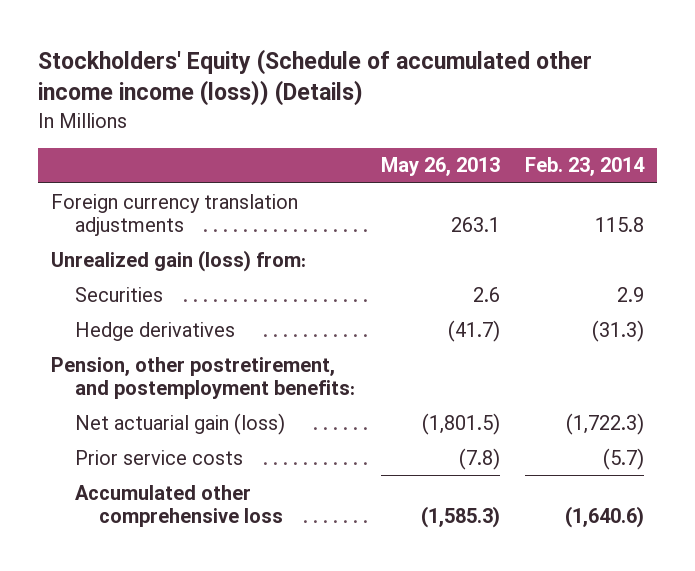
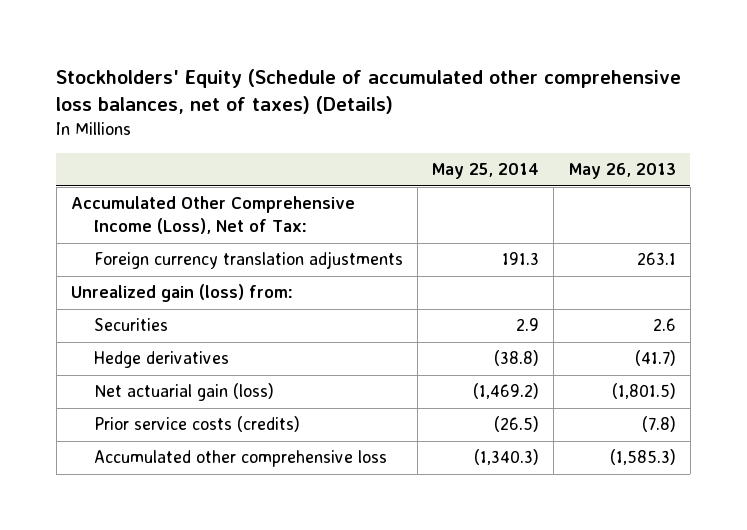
- Stockholders' Equity (Schedule of accumulated other income income (loss)) (Details)
+ Stockholders' Equity (Schedule of accumulated other comprehensive loss balances, net of taxes) (Details)
- | May 26, 2013 | Feb. 23, 2014
+ | May 25, 2014 | May 26, 2013
+ Accumulated Other Comprehensive Income (Loss), Net of Tax:
- Pension, other postretirement, and postemployment benefits:
- Prior service costs | (7.8) | (5.7)
+ Prior service costs (credits) | (26.5) | (7.8)

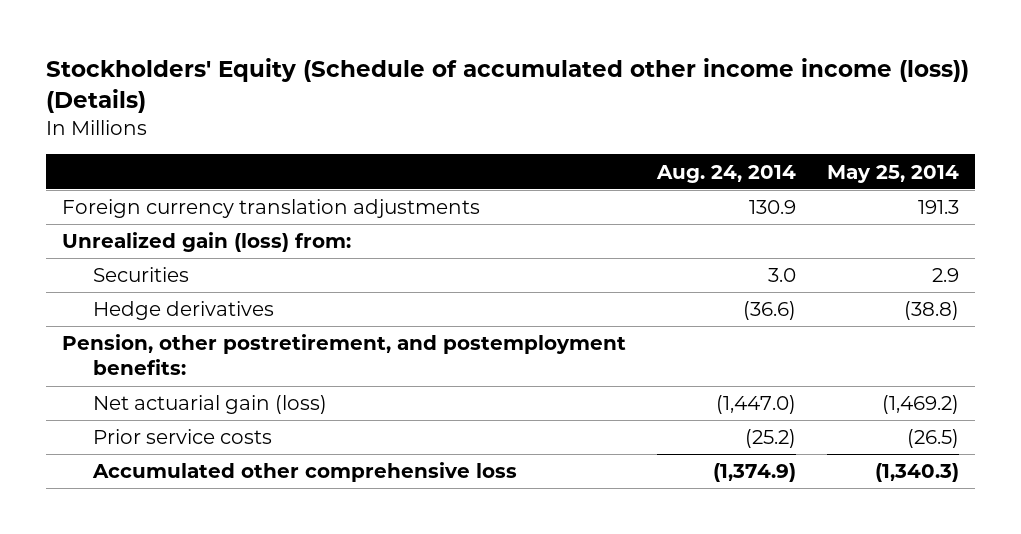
- Stockholders' Equity (Schedule of accumulated other comprehensive loss balances, net of taxes) (Details)
+ Stockholders' Equity (Schedule of accumulated other income income (loss)) (Details)
- | May 25, 2014 | May 26, 2013
+ | Aug. 24, 2014 | May 25, 2014
- Accumulated Other Comprehensive Income (Loss), Net of Tax:
+ Pension, other postretirement, and postemployment benefits:
- Prior service costs (credits) | (26.5) | (7.8)
+ Prior service costs | (25.2) | (26.5)

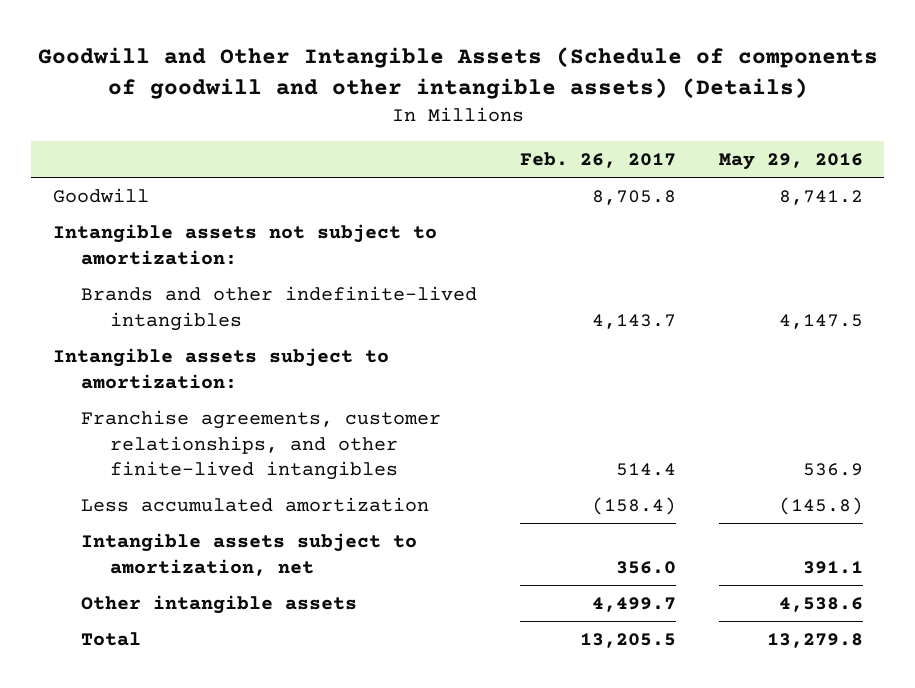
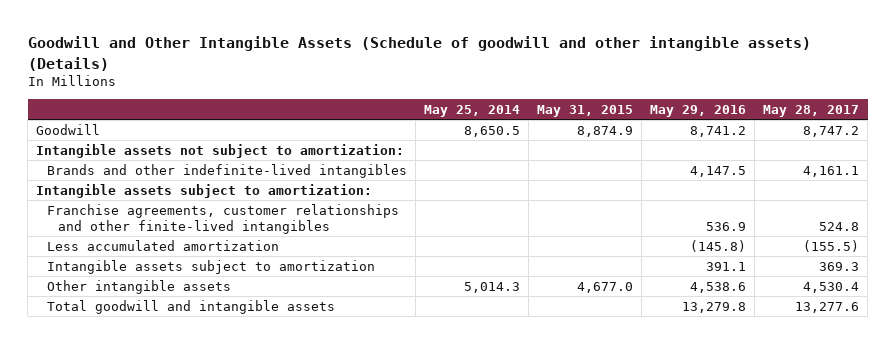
- Goodwill and Other Intangible Assets (Schedule of components of goodwill and other intangible assets) (Details)
+ Goodwill and Other Intangible Assets (Schedule of goodwill and other intangible assets) (Details)
- | Feb. 26, 2017 | May 29, 2016
+ | May 25, 2014 | May 31, 2015 | May 29, 2016 | May 28, 2017
- Franchise agreements, customer relationships, and other finite-lived intangibles | 514.4 | 536.9
+ Franchise agreements, customer relationships and other finite-lived intangibles | | | 536.9 | 524.8
- Intangible assets subject to amortization, net | 356.0 | 391.1
+ Intangible assets subject to amortization | | | 391.1 | 369.3
- Total | 13,205.5 | 13,279.8
+ Total goodwill and intangible assets | | | 13,279.8 | 13,277.6

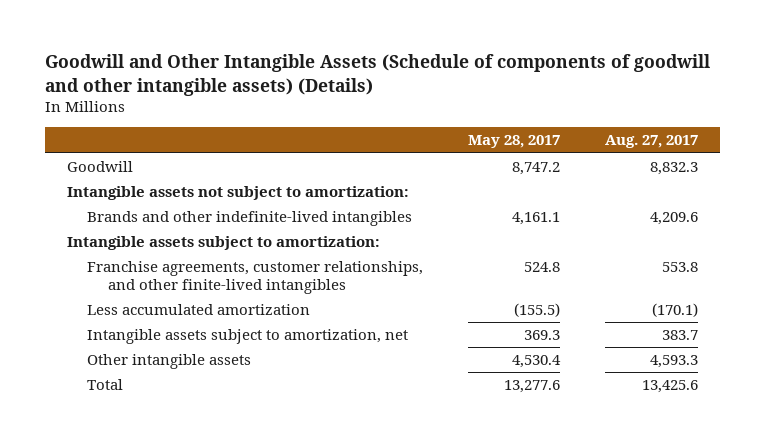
- Goodwill and Other Intangible Assets (Schedule of goodwill and other intangible assets) (Details)
+ Goodwill and Other Intangible Assets (Schedule of components of goodwill and other intangible assets) (Details)
- | May 25, 2014 | May 31, 2015 | May 29, 2016 | May 28, 2017
+ | May 28, 2017 | Aug. 27, 2017
- Franchise agreements, customer relationships and other finite-lived intangibles | | | 536.9 | 524.8
+ Franchise agreements, customer relationships, and other finite-lived intangibles | 524.8 | 553.8
- Intangible assets subject to amortization | | | 391.1 | 369.3
+ Intangible assets subject to amortization, net | 369.3 | 383.7
- Total goodwill and intangible assets | | | 13,279.8 | 13,277.6
+ Total | 13,277.6 | 13,425.6

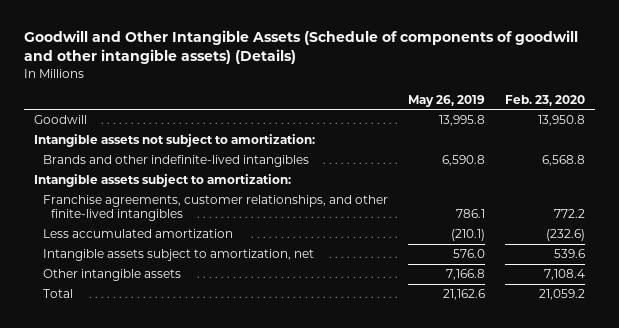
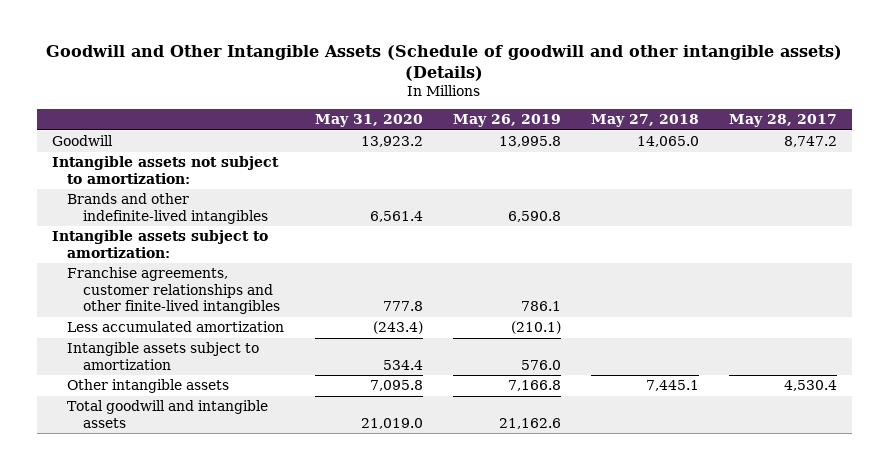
- Goodwill and Other Intangible Assets (Schedule of components of goodwill and other intangible assets) (Details)
+ Goodwill and Other Intangible Assets (Schedule of goodwill and other intangible assets) (Details)
- | May 26, 2019 | Feb. 23, 2020
+ | May 31, 2020 | May 26, 2019 | May 27, 2018 | May 28, 2017
- Franchise agreements, customer relationships, and other finite-lived intangibles | 786.1 | 772.2
+ Franchise agreements, customer relationships and other finite-lived intangibles | 777.8 | 786.1 | |
- Intangible assets subject to amortization, net | 576.0 | 539.6
+ Intangible assets subject to amortization | 534.4 | 576.0 | |
- Total | 21,162.6 | 21,059.2
+ Total goodwill and intangible assets | 21,019.0 | 21,162.6 | |

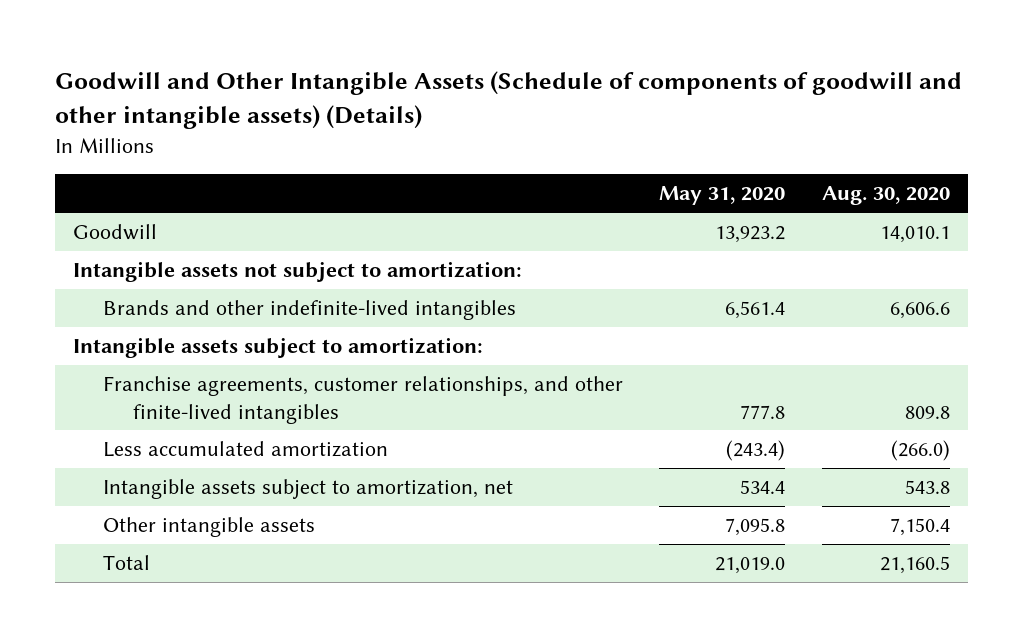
- Goodwill and Other Intangible Assets (Schedule of goodwill and other intangible assets) (Details)
+ Goodwill and Other Intangible Assets (Schedule of components of goodwill and other intangible assets) (Details)
- | May 31, 2020 | May 26, 2019 | May 27, 2018 | May 28, 2017
+ | May 31, 2020 | Aug. 30, 2020
- Franchise agreements, customer relationships and other finite-lived intangibles | 777.8 | 786.1 | |
+ Franchise agreements, customer relationships, and other finite-lived intangibles | 777.8 | 809.8
- Intangible assets subject to amortization | 534.4 | 576.0 | |
+ Intangible assets subject to amortization, net | 534.4 | 543.8
- Total goodwill and intangible assets | 21,019.0 | 21,162.6 | |
+ Total | 21,019.0 | 21,160.5

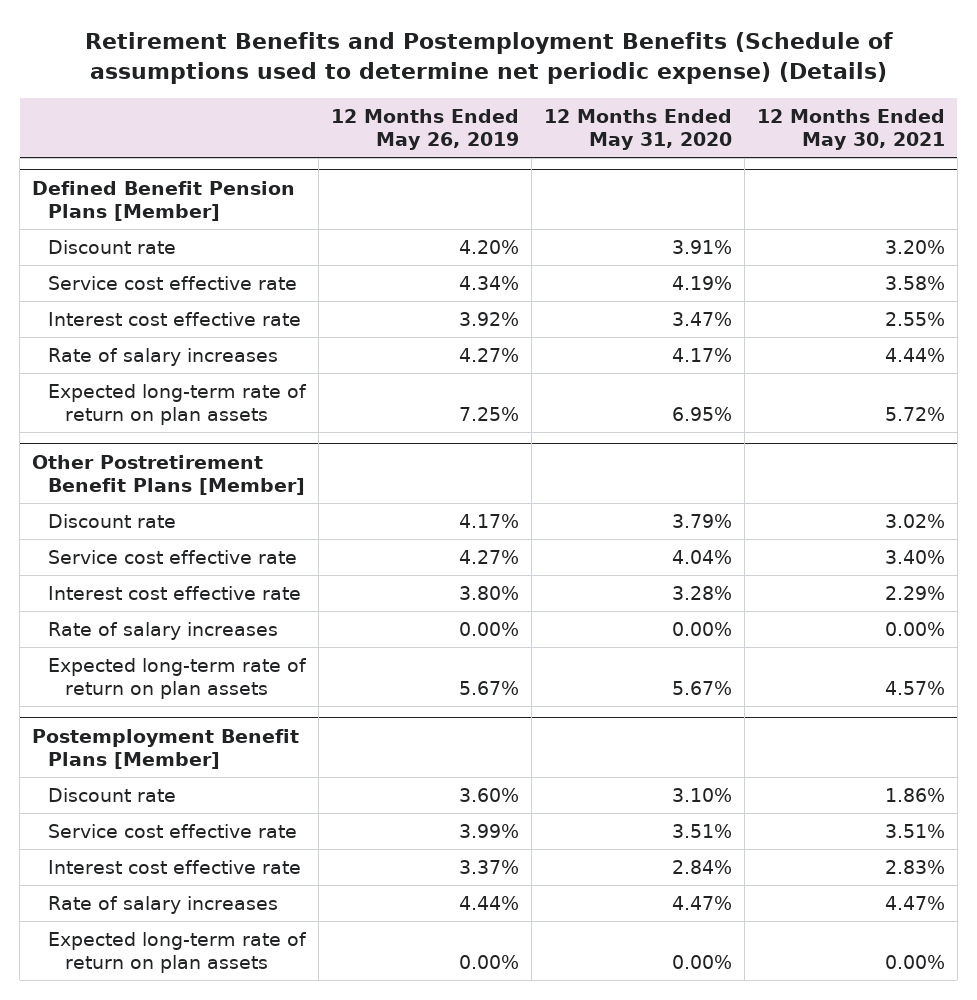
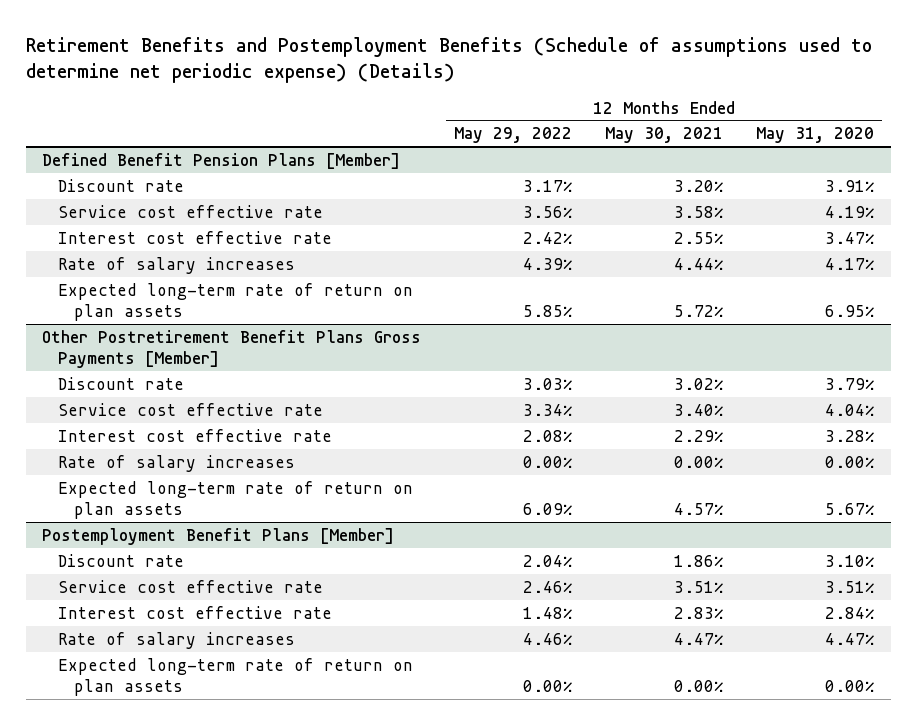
- | 12 Months Ended May 26, 2019 | 12 Months Ended May 31, 2020 | 12 Months Ended May 30, 2021
+ | 12 Months Ended May 29, 2022 | 12 Months Ended May 30, 2021 | 12 Months Ended May 31, 2020
- Other Postretirement Benefit Plans [Member]
+ Other Postretirement Benefit Plans Gross Payments [Member]

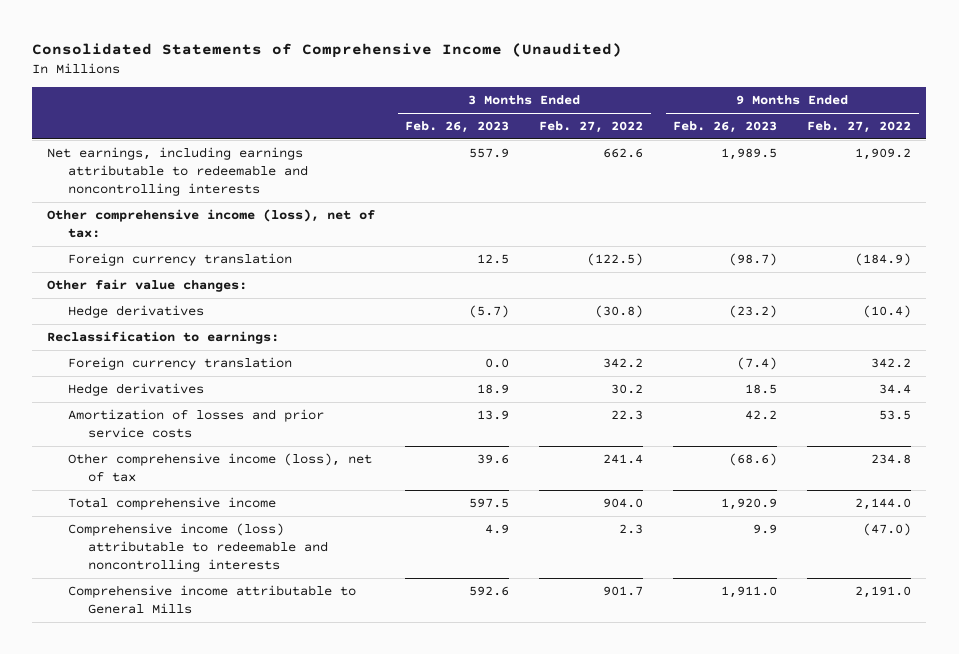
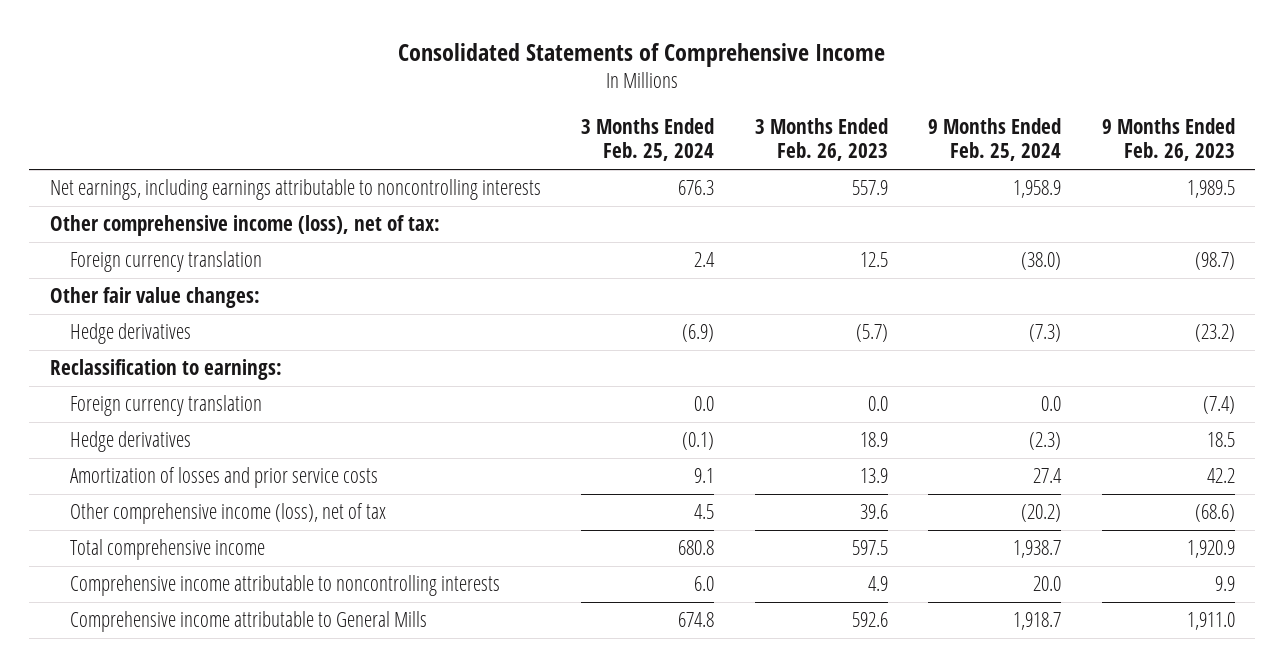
- Consolidated Statements of Comprehensive Income (Unaudited)
+ Consolidated Statements of Comprehensive Income
- | 3 Months Ended Feb. 26, 2023 | 3 Months Ended Feb. 27, 2022 | 9 Months Ended Feb. 26, 2023 | 9 Months Ended Feb. 27, 2022
+ | 3 Months Ended Feb. 25, 2024 | 3 Months Ended Feb. 26, 2023 | 9 Months Ended Feb. 25, 2024 | 9 Months Ended Feb. 26, 2023
- Net earnings, including earnings attributable to redeemable and noncontrolling interests | 557.9 | 662.6 | 1,989.5 | 1,909.2
+ Net earnings, including earnings attributable to noncontrolling interests | 676.3 | 557.9 | 1,958.9 | 1,989.5
- Comprehensive income (loss) attributable to redeemable and noncontrolling interests | 4.9 | 2.3 | 9.9 | (47.0)
+ Comprehensive income attributable to noncontrolling interests | 6.0 | 4.9 | 20.0 | 9.9

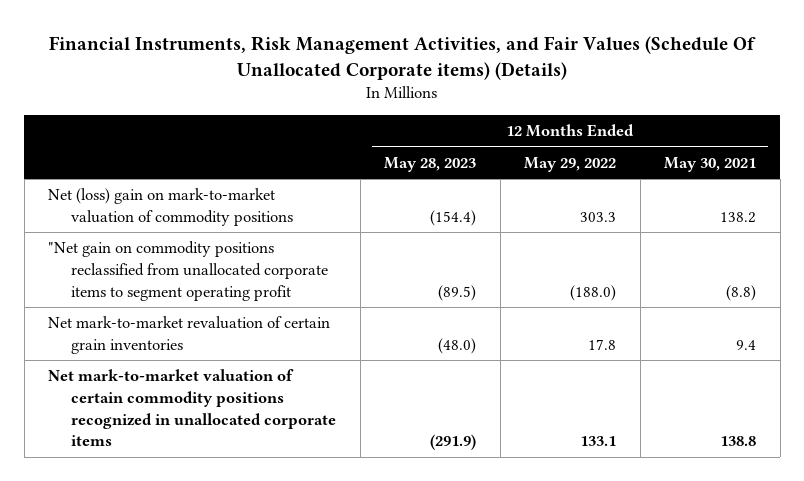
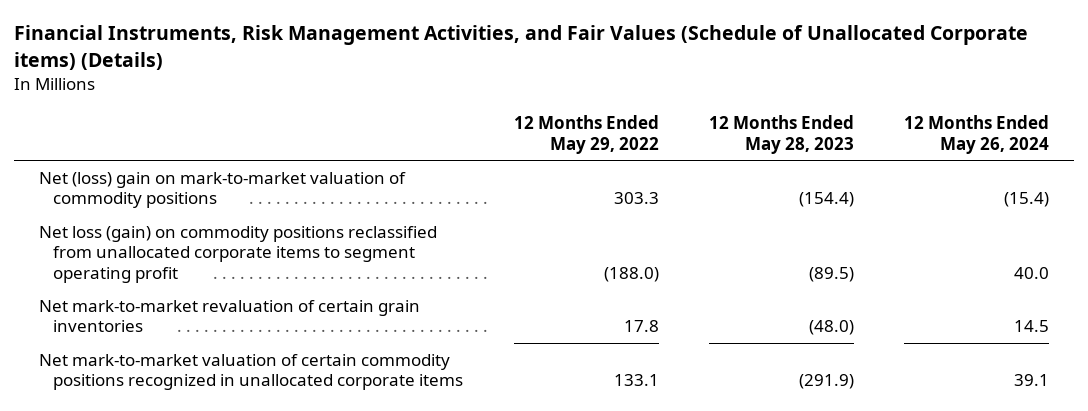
- Financial Instruments, Risk Management Activities, and Fair Values (Schedule Of Unallocated Corporate items) (Details)
+ Financial Instruments, Risk Management Activities, and Fair Values (Schedule of Unallocated Corporate items) (Details)
- | 12 Months Ended May 28, 2023 | 12 Months Ended May 29, 2022 | 12 Months Ended May 30, 2021
+ | 12 Months Ended May 29, 2022 | 12 Months Ended May 28, 2023 | 12 Months Ended May 26, 2024
- "Net gain on commodity positions reclassified from unallocated corporate items to segment operating profit | (89.5) | (188.0) | (8.8)
+ Net loss (gain) on commodity positions reclassified from unallocated corporate items to segment operating profit | (188.0) | (89.5) | 40.0

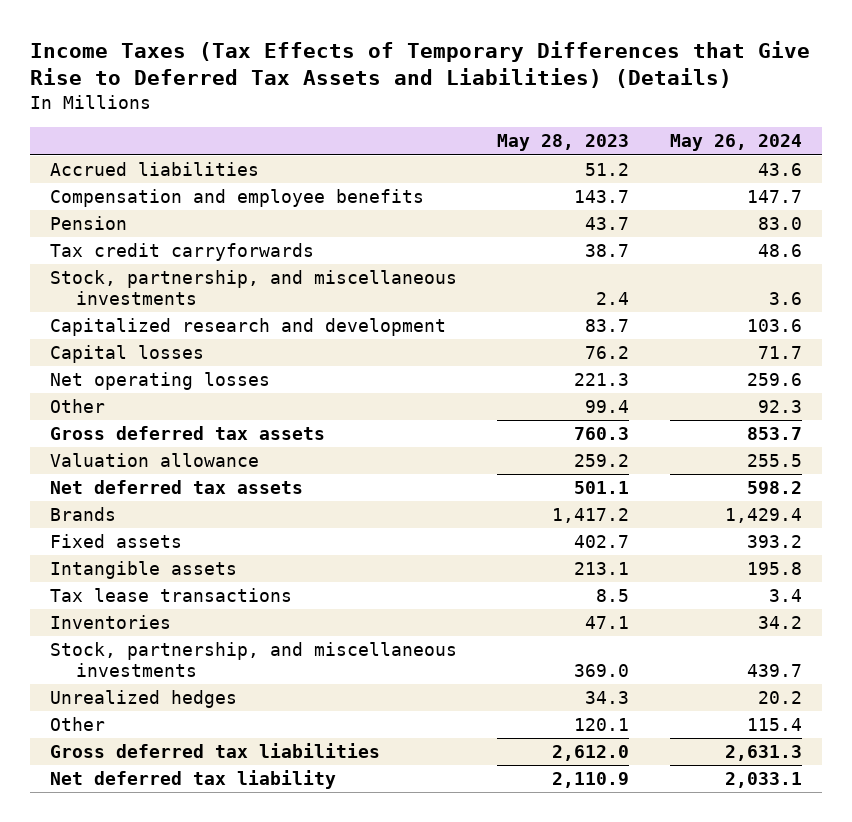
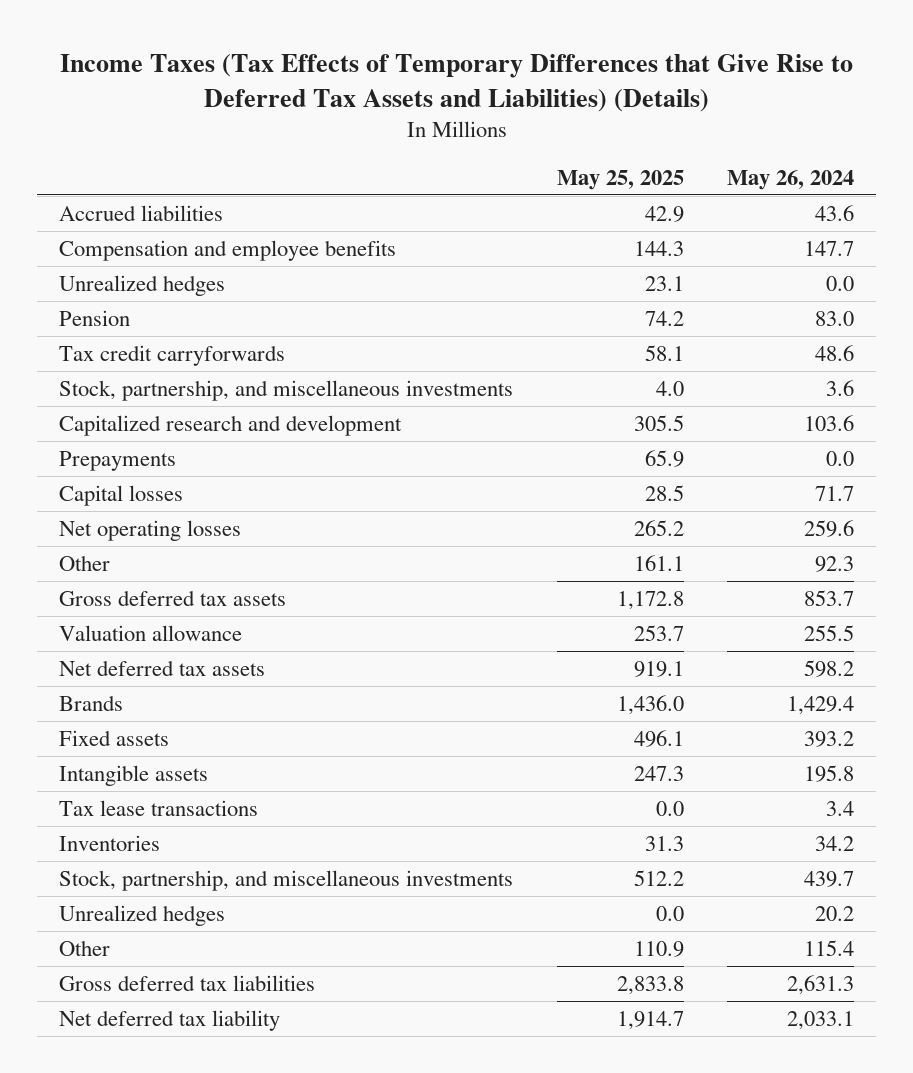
- | May 28, 2023 | May 26, 2024
+ | May 25, 2025 | May 26, 2024
+ Unrealized hedges | 23.1 | 0.0
+ Prepayments | 65.9 | 0.0

